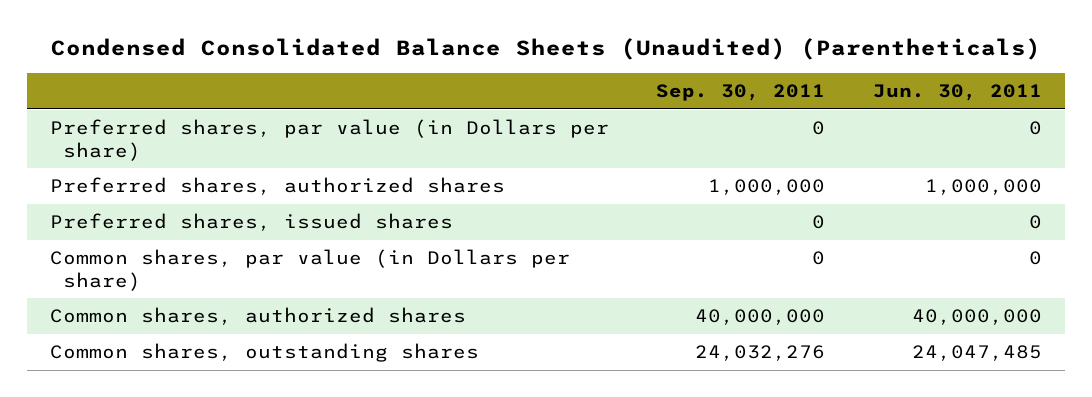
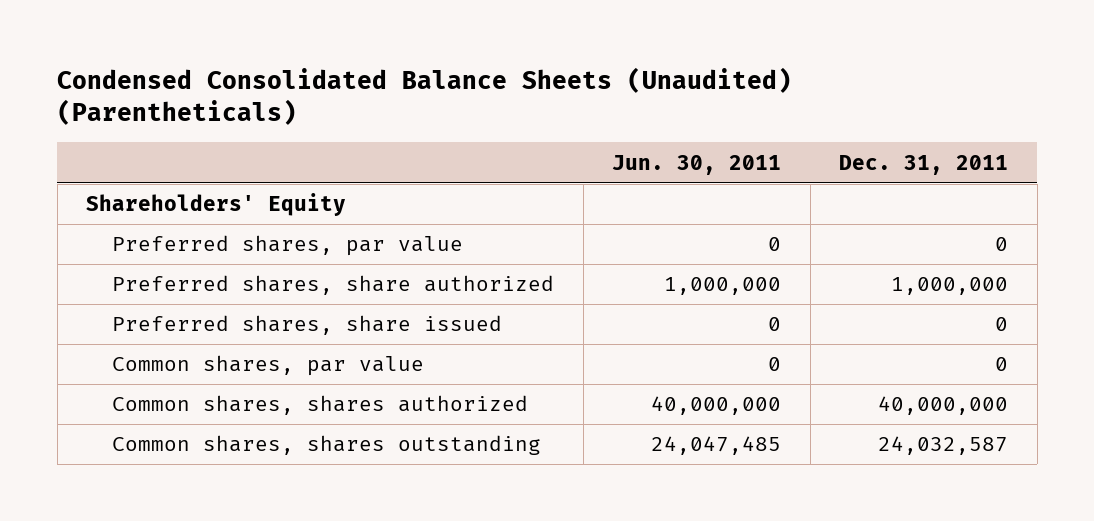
- | Sep. 30, 2011 | Jun. 30, 2011
+ | Jun. 30, 2011 | Dec. 31, 2011
- Preferred shares, par value (in Dollars per share) | 0 | 0
- Preferred shares, authorized shares | 1,000,000 | 1,000,000
- Preferred shares, issued shares | 0 | 0
- Common shares, par value (in Dollars per share) | 0 | 0
- Common shares, authorized shares | 40,000,000 | 40,000,000
- Common shares, outstanding shares | 24,032,276 | 24,047,485
+ Shareholders' Equity
+ Preferred shares, par value | 0 | 0
+ Preferred shares, share authorized | 1,000,000 | 1,000,000
+ Preferred shares, share issued | 0 | 0
+ Common shares, par value | 0 | 0
+ Common shares, shares authorized | 40,000,000 | 40,000,000
+ Common shares, shares outstanding | 24,047,485 | 24,032,587

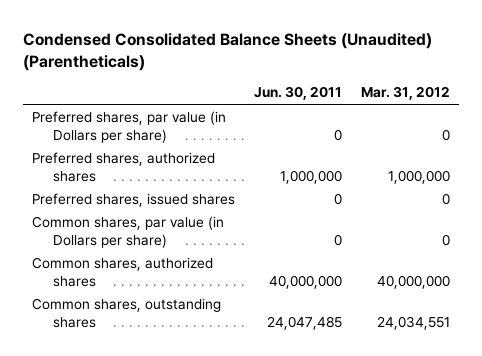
- | Jun. 30, 2011 | Dec. 31, 2011
+ | Jun. 30, 2011 | Mar. 31, 2012
- Shareholders' Equity
- Preferred shares, par value | 0 | 0
- Preferred shares, share authorized | 1,000,000 | 1,000,000
- Preferred shares, share issued | 0 | 0
- Common shares, par value | 0 | 0
- Common shares, shares authorized | 40,000,000 | 40,000,000
- Common shares, shares outstanding | 24,047,485 | 24,032,587
+ Preferred shares, par value (in Dollars per share) | 0 | 0
+ Preferred shares, authorized shares | 1,000,000 | 1,000,000
+ Preferred shares, issued shares | 0 | 0
+ Common shares, par value (in Dollars per share) | 0 | 0
+ Common shares, authorized shares | 40,000,000 | 40,000,000
+ Common shares, outstanding shares | 24,047,485 | 24,034,551

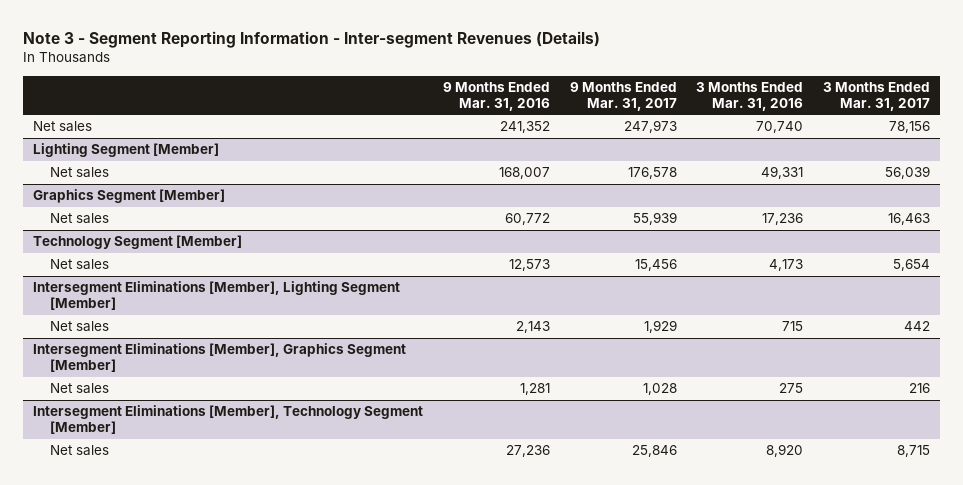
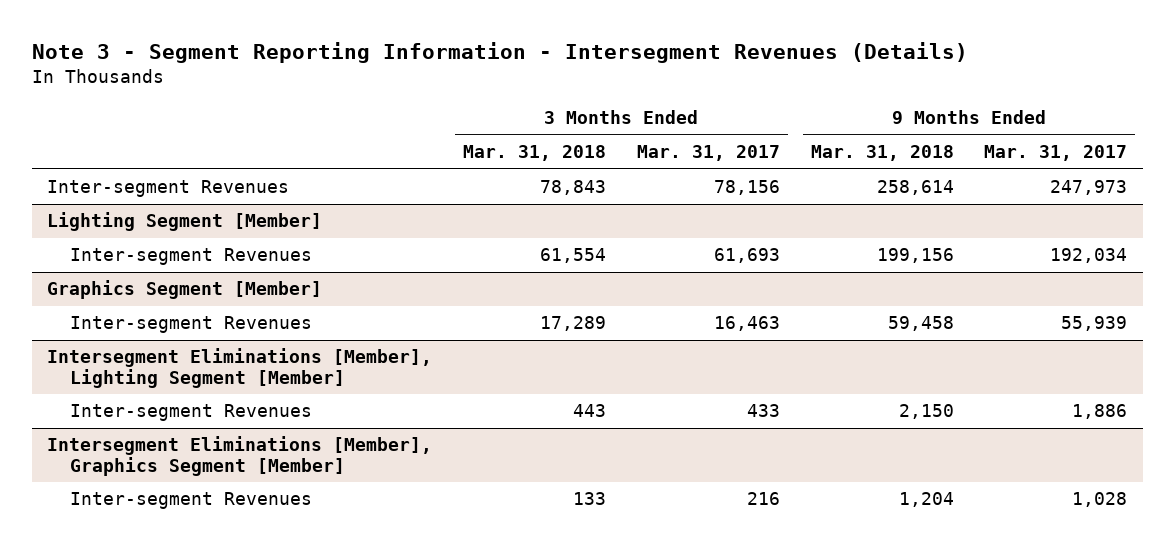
- Note 3 - Segment Reporting Information - Inter-segment Revenues (Details)
+ Note 3 - Segment Reporting Information - Intersegment Revenues (Details)
- | 9 Months Ended Mar. 31, 2016 | 9 Months Ended Mar. 31, 2017 | 3 Months Ended Mar. 31, 2016 | 3 Months Ended Mar. 31, 2017
+ | 3 Months Ended Mar. 31, 2018 | 3 Months Ended Mar. 31, 2017 | 9 Months Ended Mar. 31, 2018 | 9 Months Ended Mar. 31, 2017
- Net sales | 241,352 | 247,973 | 70,740 | 78,156
+ Inter-segment Revenues | 78,843 | 78,156 | 258,614 | 247,973
@ Lighting Segment [Member]
- Net sales | 168,007 | 176,578 | 49,331 | 56,039
+ Inter-segment Revenues | 61,554 | 61,693 | 199,156 | 192,034
@ Graphics Segment [Member]
- Net sales | 60,772 | 55,939 | 17,236 | 16,463
- Technology Segment [Member]
- Net sales | 12,573 | 15,456 | 4,173 | 5,654
@ Graphics Segment [Member]
+ Inter-segment Revenues | 17,289 | 16,463 | 59,458 | 55,939
@ Intersegment Eliminations [Member], Lighting Segment [Member]
- Net sales | 2,143 | 1,929 | 715 | 442
+ Inter-segment Revenues | 443 | 433 | 2,150 | 1,886
@ Intersegment Eliminations [Member], Graphics Segment [Member]
- Net sales | 1,281 | 1,028 | 275 | 216
- Intersegment Eliminations [Member], Technology Segment [Member]
- Net sales | 27,236 | 25,846 | 8,920 | 8,715
@ Intersegment Eliminations [Member], Graphics Segment [Member]
+ Inter-segment Revenues | 133 | 216 | 1,204 | 1,028

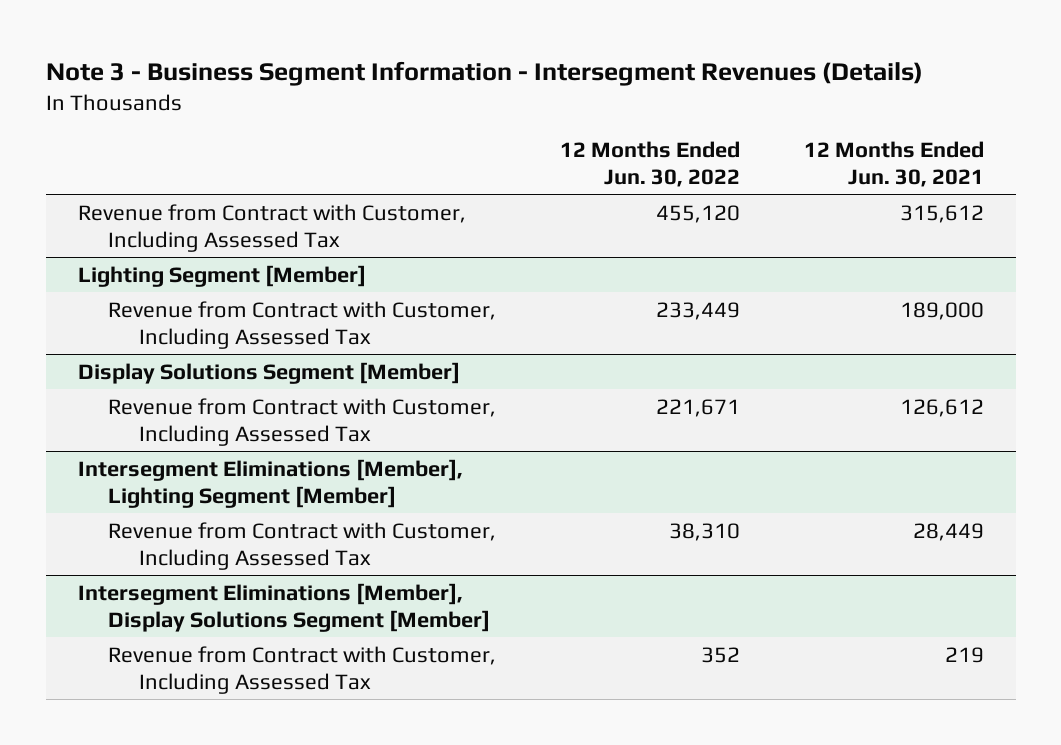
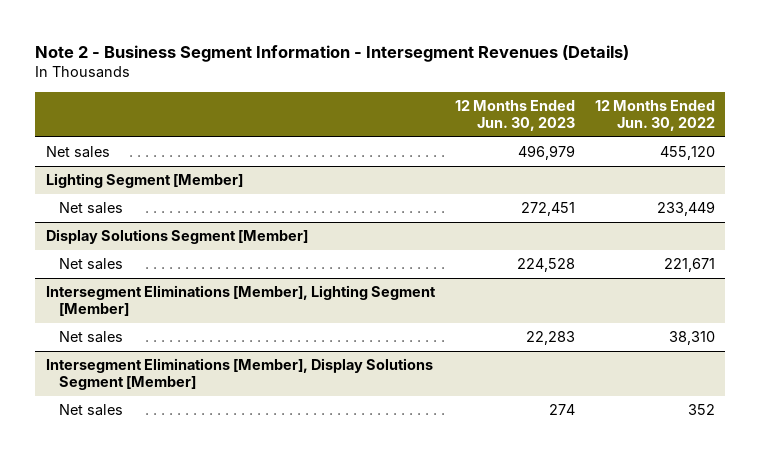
- Note 3 - Business Segment Information - Intersegment Revenues (Details)
+ Note 2 - Business Segment Information - Intersegment Revenues (Details)
- | 12 Months Ended Jun. 30, 2022 | 12 Months Ended Jun. 30, 2021
+ | 12 Months Ended Jun. 30, 2023 | 12 Months Ended Jun. 30, 2022
- Revenue from Contract with Customer, Including Assessed Tax | 455,120 | 315,612
+ Net sales | 496,979 | 455,120
@ Lighting Segment [Member]
- Revenue from Contract with Customer, Including Assessed Tax | 233,449 | 189,000
+ Net sales | 272,451 | 233,449
@ Display Solutions Segment [Member]
- Revenue from Contract with Customer, Including Assessed Tax | 221,671 | 126,612
+ Net sales | 224,528 | 221,671
@ Intersegment Eliminations [Member], Lighting Segment [Member]
- Revenue from Contract with Customer, Including Assessed Tax | 38,310 | 28,449
+ Net sales | 22,283 | 38,310
@ Intersegment Eliminations [Member], Display Solutions Segment [Member]
- Revenue from Contract with Customer, Including Assessed Tax | 352 | 219
+ Net sales | 274 | 352

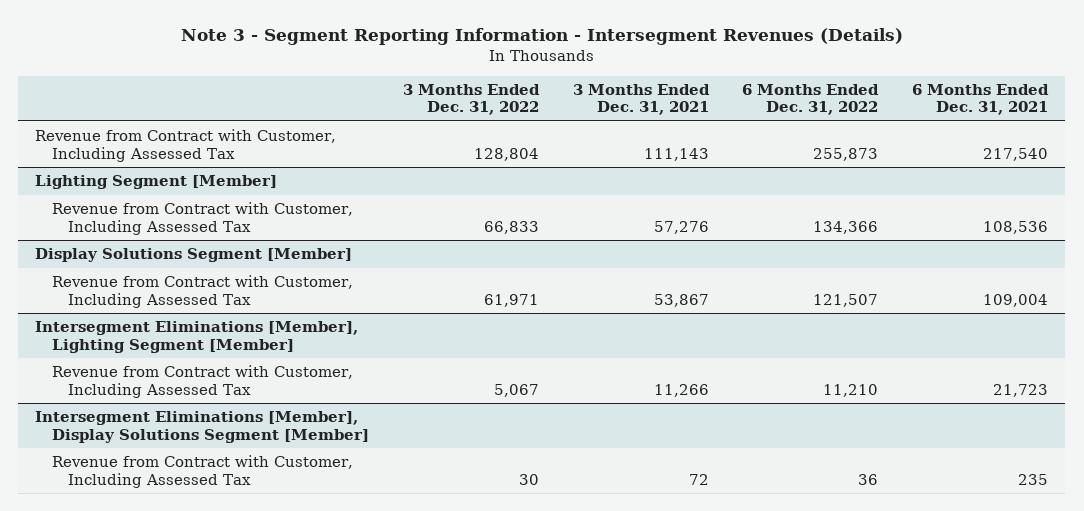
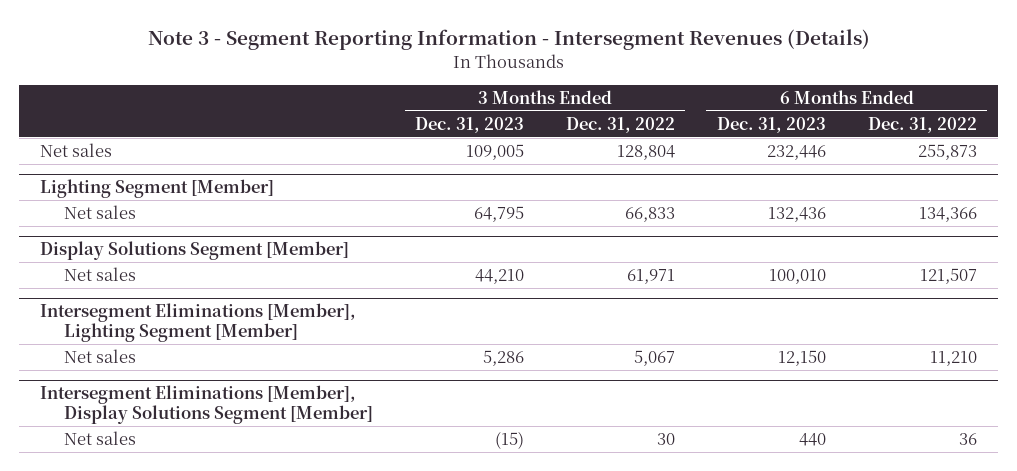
- | 3 Months Ended Dec. 31, 2022 | 3 Months Ended Dec. 31, 2021 | 6 Months Ended Dec. 31, 2022 | 6 Months Ended Dec. 31, 2021
+ | 3 Months Ended Dec. 31, 2023 | 3 Months Ended Dec. 31, 2022 | 6 Months Ended Dec. 31, 2023 | 6 Months Ended Dec. 31, 2022
- Revenue from Contract with Customer, Including Assessed Tax | 128,804 | 111,143 | 255,873 | 217,540
+ Net sales | 109,005 | 128,804 | 232,446 | 255,873
@ Lighting Segment [Member]
- Revenue from Contract with Customer, Including Assessed Tax | 66,833 | 57,276 | 134,366 | 108,536
+ Net sales | 64,795 | 66,833 | 132,436 | 134,366
@ Display Solutions Segment [Member]
- Revenue from Contract with Customer, Including Assessed Tax | 61,971 | 53,867 | 121,507 | 109,004
+ Net sales | 44,210 | 61,971 | 100,010 | 121,507
@ Intersegment Eliminations [Member], Lighting Segment [Member]
- Revenue from Contract with Customer, Including Assessed Tax | 5,067 | 11,266 | 11,210 | 21,723
+ Net sales | 5,286 | 5,067 | 12,150 | 11,210
@ Intersegment Eliminations [Member], Display Solutions Segment [Member]
- Revenue from Contract with Customer, Including Assessed Tax | 30 | 72 | 36 | 235
+ Net sales | (15) | 30 | 440 | 36

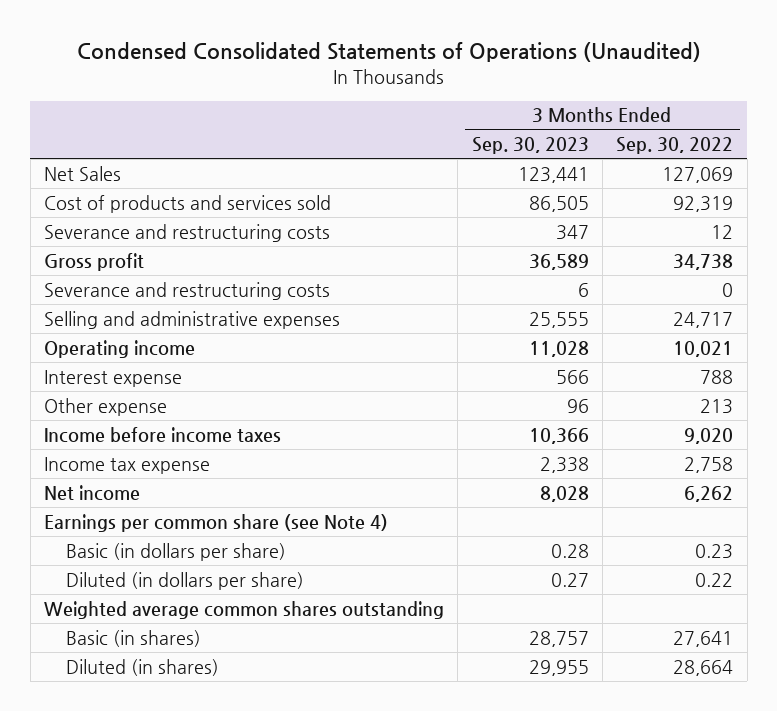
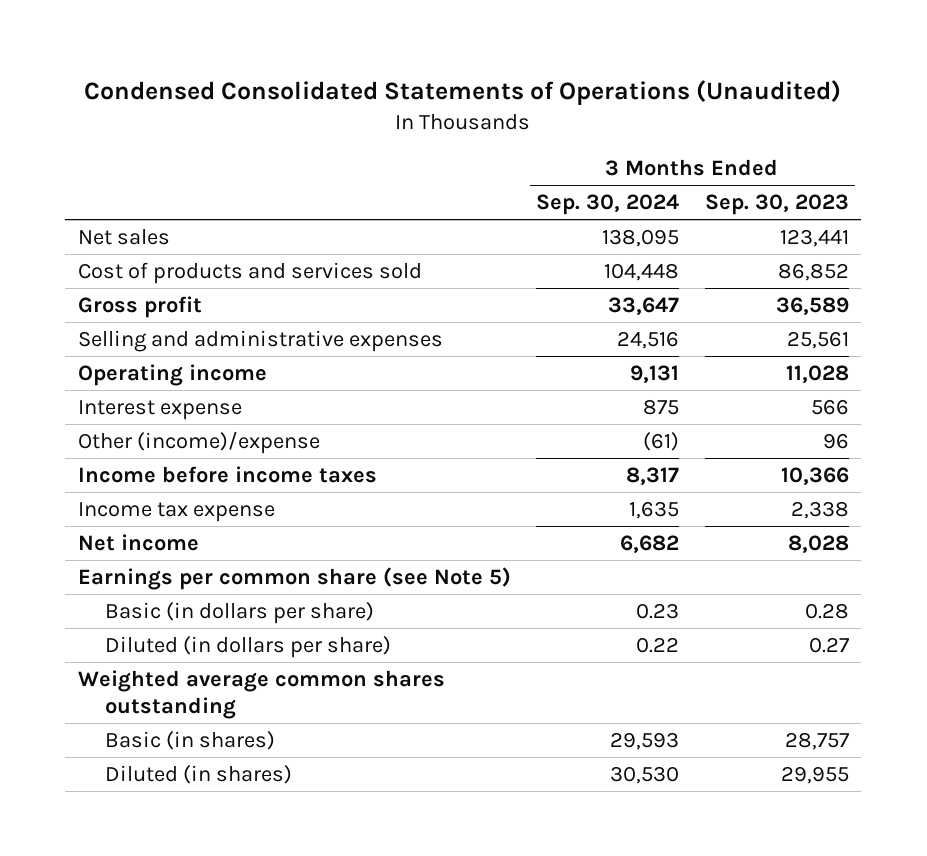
- | 3 Months Ended Sep. 30, 2023 | 3 Months Ended Sep. 30, 2022
+ | 3 Months Ended Sep. 30, 2024 | 3 Months Ended Sep. 30, 2023
- Net Sales | 123,441 | 127,069
- Cost of products and services sold | 86,505 | 92,319
- Severance and restructuring costs | 347 | 12
+ Net sales | 138,095 | 123,441
+ Cost of products and services sold | 104,448 | 86,852
- Severance and restructuring costs | 6 | 0
- Selling and administrative expenses | 25,555 | 24,717
+ Selling and administrative expenses | 24,516 | 25,561
- Other expense | 96 | 213
+ Other (income)/expense | (61) | 96
- Earnings per common share (see Note 4)
+ Earnings per common share (see Note 5)

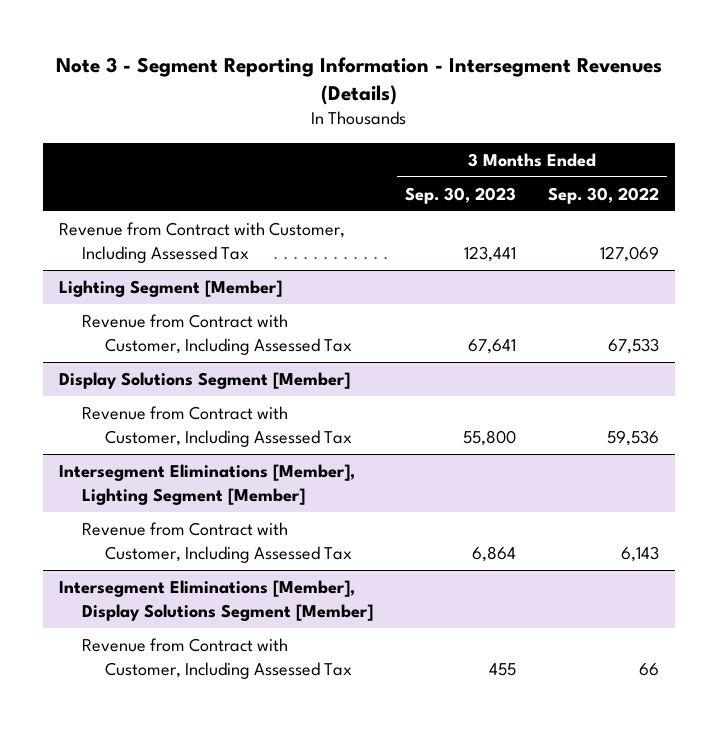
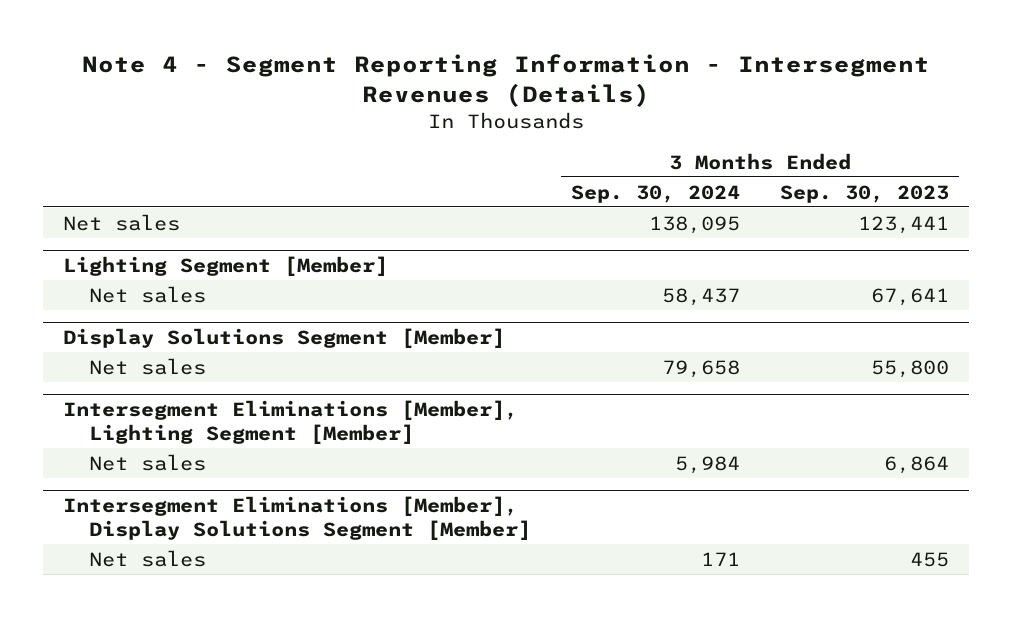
- Note 3 - Segment Reporting Information - Intersegment Revenues (Details)
+ Note 4 - Segment Reporting Information - Intersegment Revenues (Details)
- | 3 Months Ended Sep. 30, 2023 | 3 Months Ended Sep. 30, 2022
+ | 3 Months Ended Sep. 30, 2024 | 3 Months Ended Sep. 30, 2023
- Revenue from Contract with Customer, Including Assessed Tax | 123,441 | 127,069
+ Net sales | 138,095 | 123,441
@ Lighting Segment [Member]
- Revenue from Contract with Customer, Including Assessed Tax | 67,641 | 67,533
+ Net sales | 58,437 | 67,641
@ Display Solutions Segment [Member]
- Revenue from Contract with Customer, Including Assessed Tax | 55,800 | 59,536
+ Net sales | 79,658 | 55,800
@ Intersegment Eliminations [Member], Lighting Segment [Member]
- Revenue from Contract with Customer, Including Assessed Tax | 6,864 | 6,143
+ Net sales | 5,984 | 6,864
@ Intersegment Eliminations [Member], Display Solutions Segment [Member]
- Revenue from Contract with Customer, Including Assessed Tax | 455 | 66
+ Net sales | 171 | 455

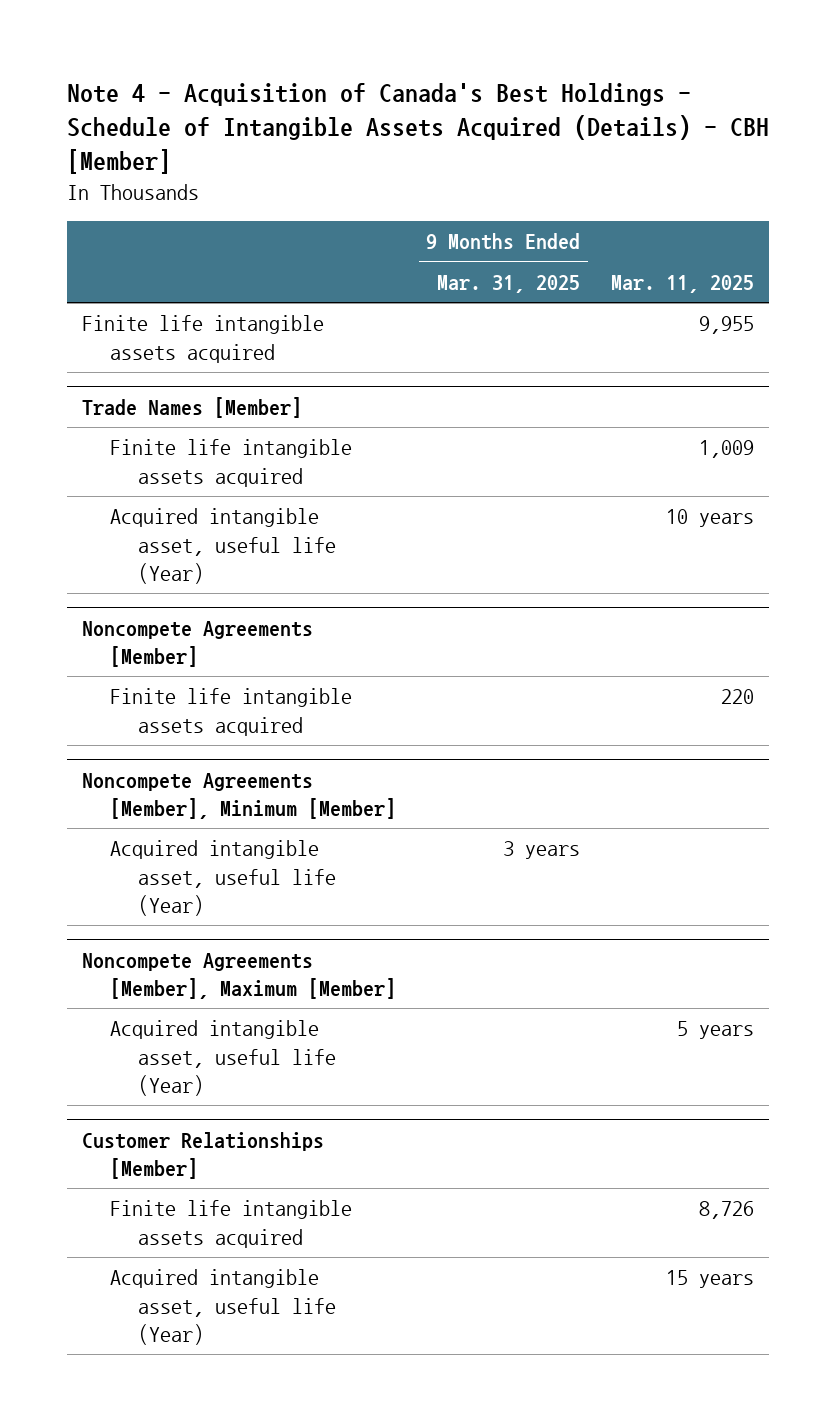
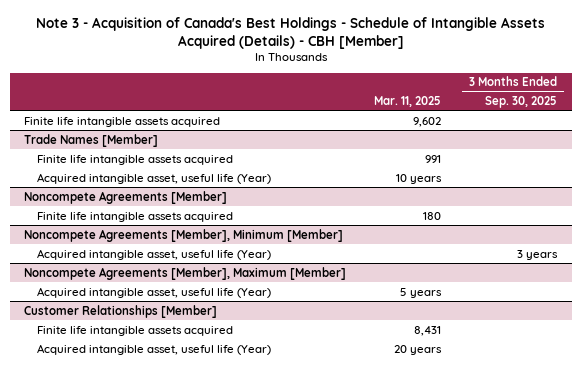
- Note 4 - Acquisition of Canada's Best Holdings - Schedule of Intangible Assets Acquired (Details) - CBH [Member]
+ Note 3 - Acquisition of Canada's Best Holdings - Schedule of Intangible Assets Acquired (Details) - CBH [Member]
- | 9 Months Ended Mar. 31, 2025 | Mar. 11, 2025
+ | Mar. 11, 2025 | 3 Months Ended Sep. 30, 2025
- Finite life intangible assets acquired | | 9,955
+ Finite life intangible assets acquired | 9,602 |
@ Trade Names [Member]
- Finite life intangible assets acquired | | 1,009
+ Finite life intangible assets acquired | 991 |
@ Noncompete Agreements [Member]
- Finite life intangible assets acquired | | 220
+ Finite life intangible assets acquired | 180 |
@ Customer Relationships [Member]
- Finite life intangible assets acquired | | 8,726
- Acquired intangible asset, useful life (Year) | | 15 years
+ Finite life intangible assets acquired | 8,431 |
+ Acquired intangible asset, useful life (Year) | 20 years |

